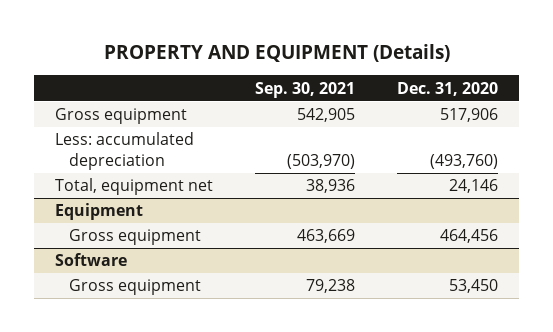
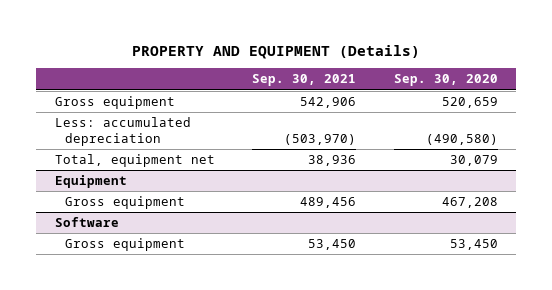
- | Sep. 30, 2021 | Dec. 31, 2020
+ | Sep. 30, 2021 | Sep. 30, 2020
- Gross equipment | 542,905 | 517,906
+ Gross equipment | 542,906 | 520,659
@ Equipment
- Gross equipment | 463,669 | 464,456
+ Gross equipment | 489,456 | 467,208
@ Software
- Gross equipment | 79,238 | 53,450
+ Gross equipment | 53,450 | 53,450

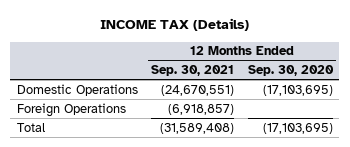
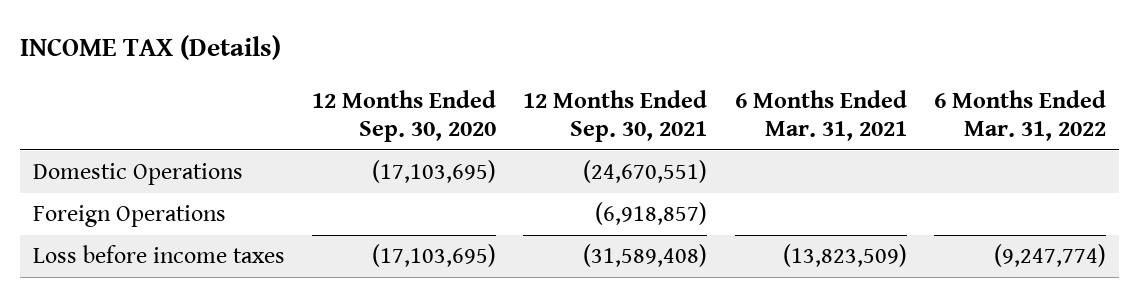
- | 12 Months Ended Sep. 30, 2021 | 12 Months Ended Sep. 30, 2020
+ | 12 Months Ended Sep. 30, 2020 | 12 Months Ended Sep. 30, 2021 | 6 Months Ended Mar. 31, 2021 | 6 Months Ended Mar. 31, 2022
- Total | (31,589,408) | (17,103,695)
+ Loss before income taxes | (17,103,695) | (31,589,408) | (13,823,509) | (9,247,774)

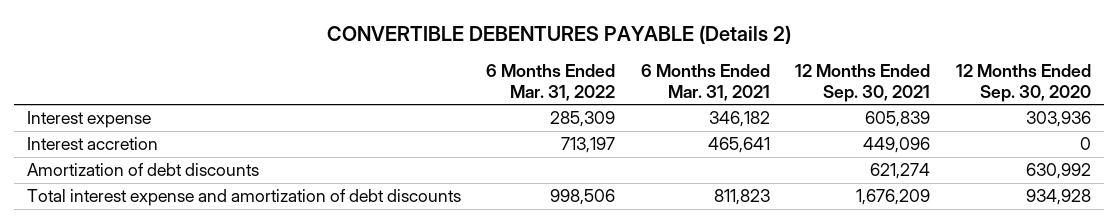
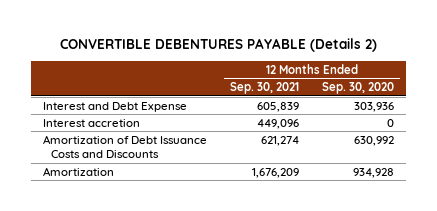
- | 6 Months Ended Mar. 31, 2022 | 6 Months Ended Mar. 31, 2021 | 12 Months Ended Sep. 30, 2021 | 12 Months Ended Sep. 30, 2020
+ | 12 Months Ended Sep. 30, 2021 | 12 Months Ended Sep. 30, 2020
- Interest expense | 285,309 | 346,182 | 605,839 | 303,936
+ Interest and Debt Expense | 605,839 | 303,936
- Amortization of debt discounts | | | 621,274 | 630,992
- Total interest expense and amortization of debt discounts | 998,506 | 811,823 | 1,676,209 | 934,928
+ Amortization of Debt Issuance Costs and Discounts | 621,274 | 630,992
+ Amortization | 1,676,209 | 934,928

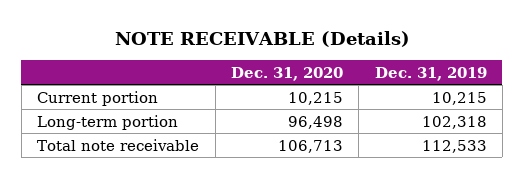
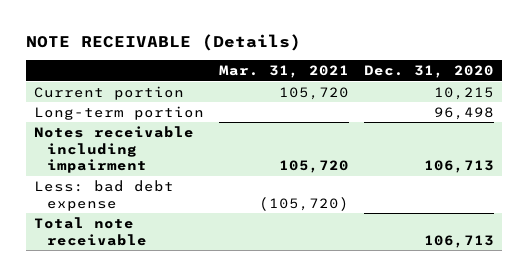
- | Dec. 31, 2020 | Dec. 31, 2019
+ | Mar. 31, 2021 | Dec. 31, 2020
+ Notes receivable including impairment | 105,720 | 106,713
+ Less: bad debt expense | (105,720) |

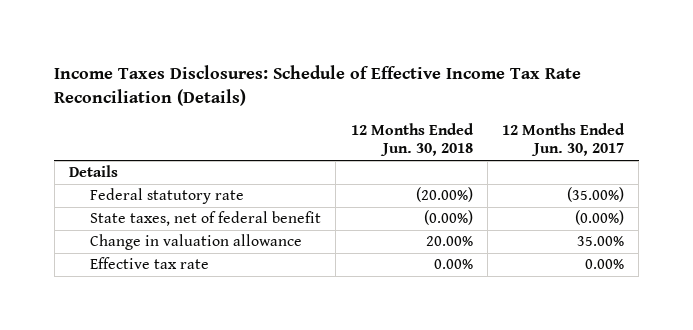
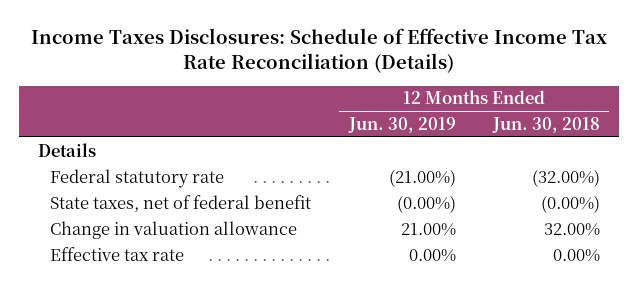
- | 12 Months Ended Jun. 30, 2018 | 12 Months Ended Jun. 30, 2017
+ | 12 Months Ended Jun. 30, 2019 | 12 Months Ended Jun. 30, 2018
- Federal statutory rate | (20.00%) | (35.00%)
+ Federal statutory rate | (21.00%) | (32.00%)
- Change in valuation allowance | 20.00% | 35.00%
+ Change in valuation allowance | 21.00% | 32.00%

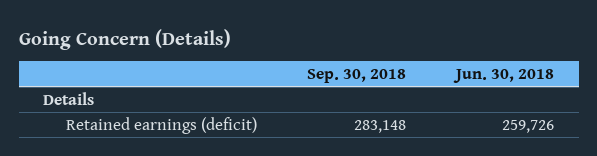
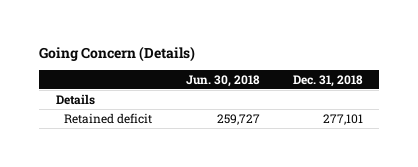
- | Sep. 30, 2018 | Jun. 30, 2018
+ | Jun. 30, 2018 | Dec. 31, 2018
- Retained earnings (deficit) | 283,148 | 259,726
+ Retained deficit | 259,727 | 277,101

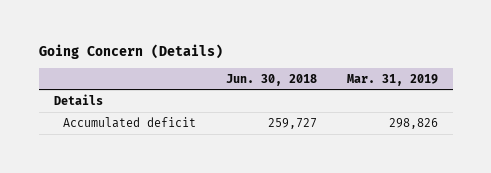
- | Jun. 30, 2018 | Dec. 31, 2018
+ | Jun. 30, 2018 | Mar. 31, 2019
- Retained deficit | 259,727 | 277,101
+ Accumulated deficit | 259,727 | 298,826

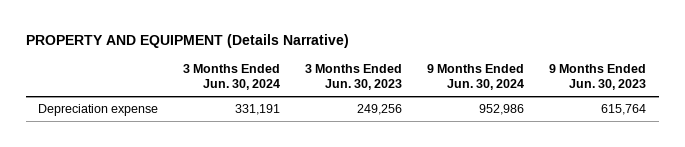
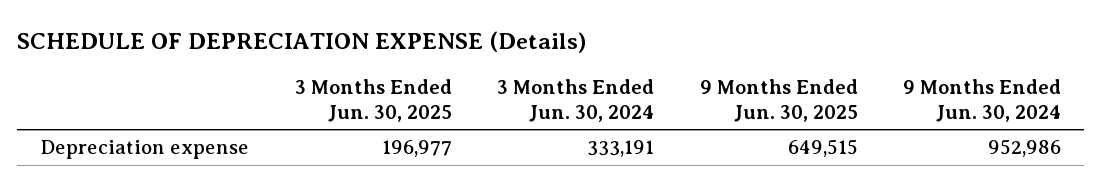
- PROPERTY AND EQUIPMENT (Details Narrative)
+ SCHEDULE OF DEPRECIATION EXPENSE (Details)
- | 3 Months Ended Jun. 30, 2024 | 3 Months Ended Jun. 30, 2023 | 9 Months Ended Jun. 30, 2024 | 9 Months Ended Jun. 30, 2023
+ | 3 Months Ended Jun. 30, 2025 | 3 Months Ended Jun. 30, 2024 | 9 Months Ended Jun. 30, 2025 | 9 Months Ended Jun. 30, 2024
- Depreciation expense | 331,191 | 249,256 | 952,986 | 615,764
+ Depreciation expense | 196,977 | 333,191 | 649,515 | 952,986

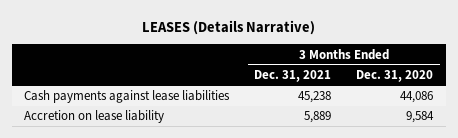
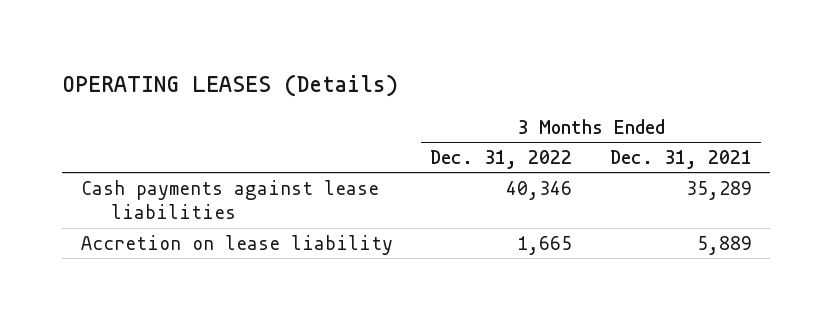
- LEASES (Details Narrative)
+ OPERATING LEASES (Details)
- | 3 Months Ended Dec. 31, 2021 | 3 Months Ended Dec. 31, 2020
+ | 3 Months Ended Dec. 31, 2022 | 3 Months Ended Dec. 31, 2021
- Cash payments against lease liabilities | 45,238 | 44,086
+ Cash payments against lease liabilities | 40,346 | 35,289

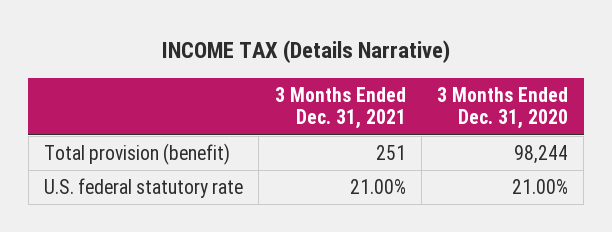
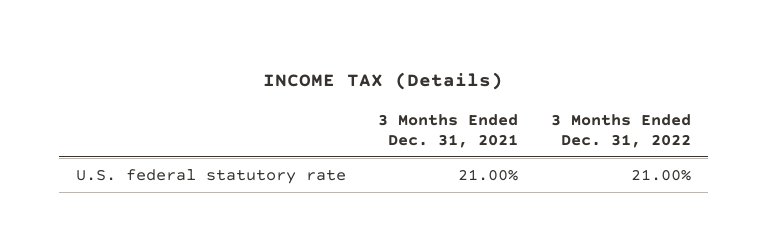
- INCOME TAX (Details Narrative)
+ INCOME TAX (Details)
- | 3 Months Ended Dec. 31, 2021 | 3 Months Ended Dec. 31, 2020
+ | 3 Months Ended Dec. 31, 2021 | 3 Months Ended Dec. 31, 2022
- Total provision (benefit) | 251 | 98,244

